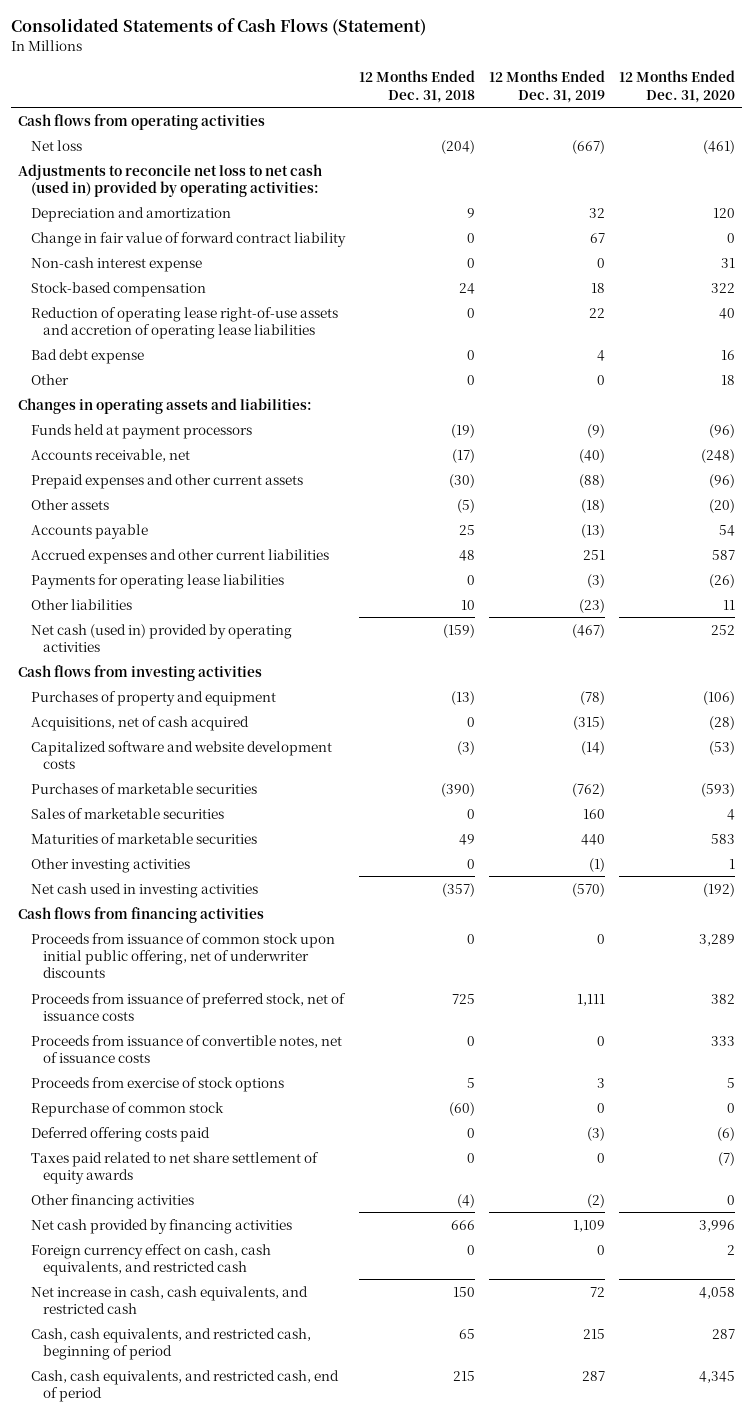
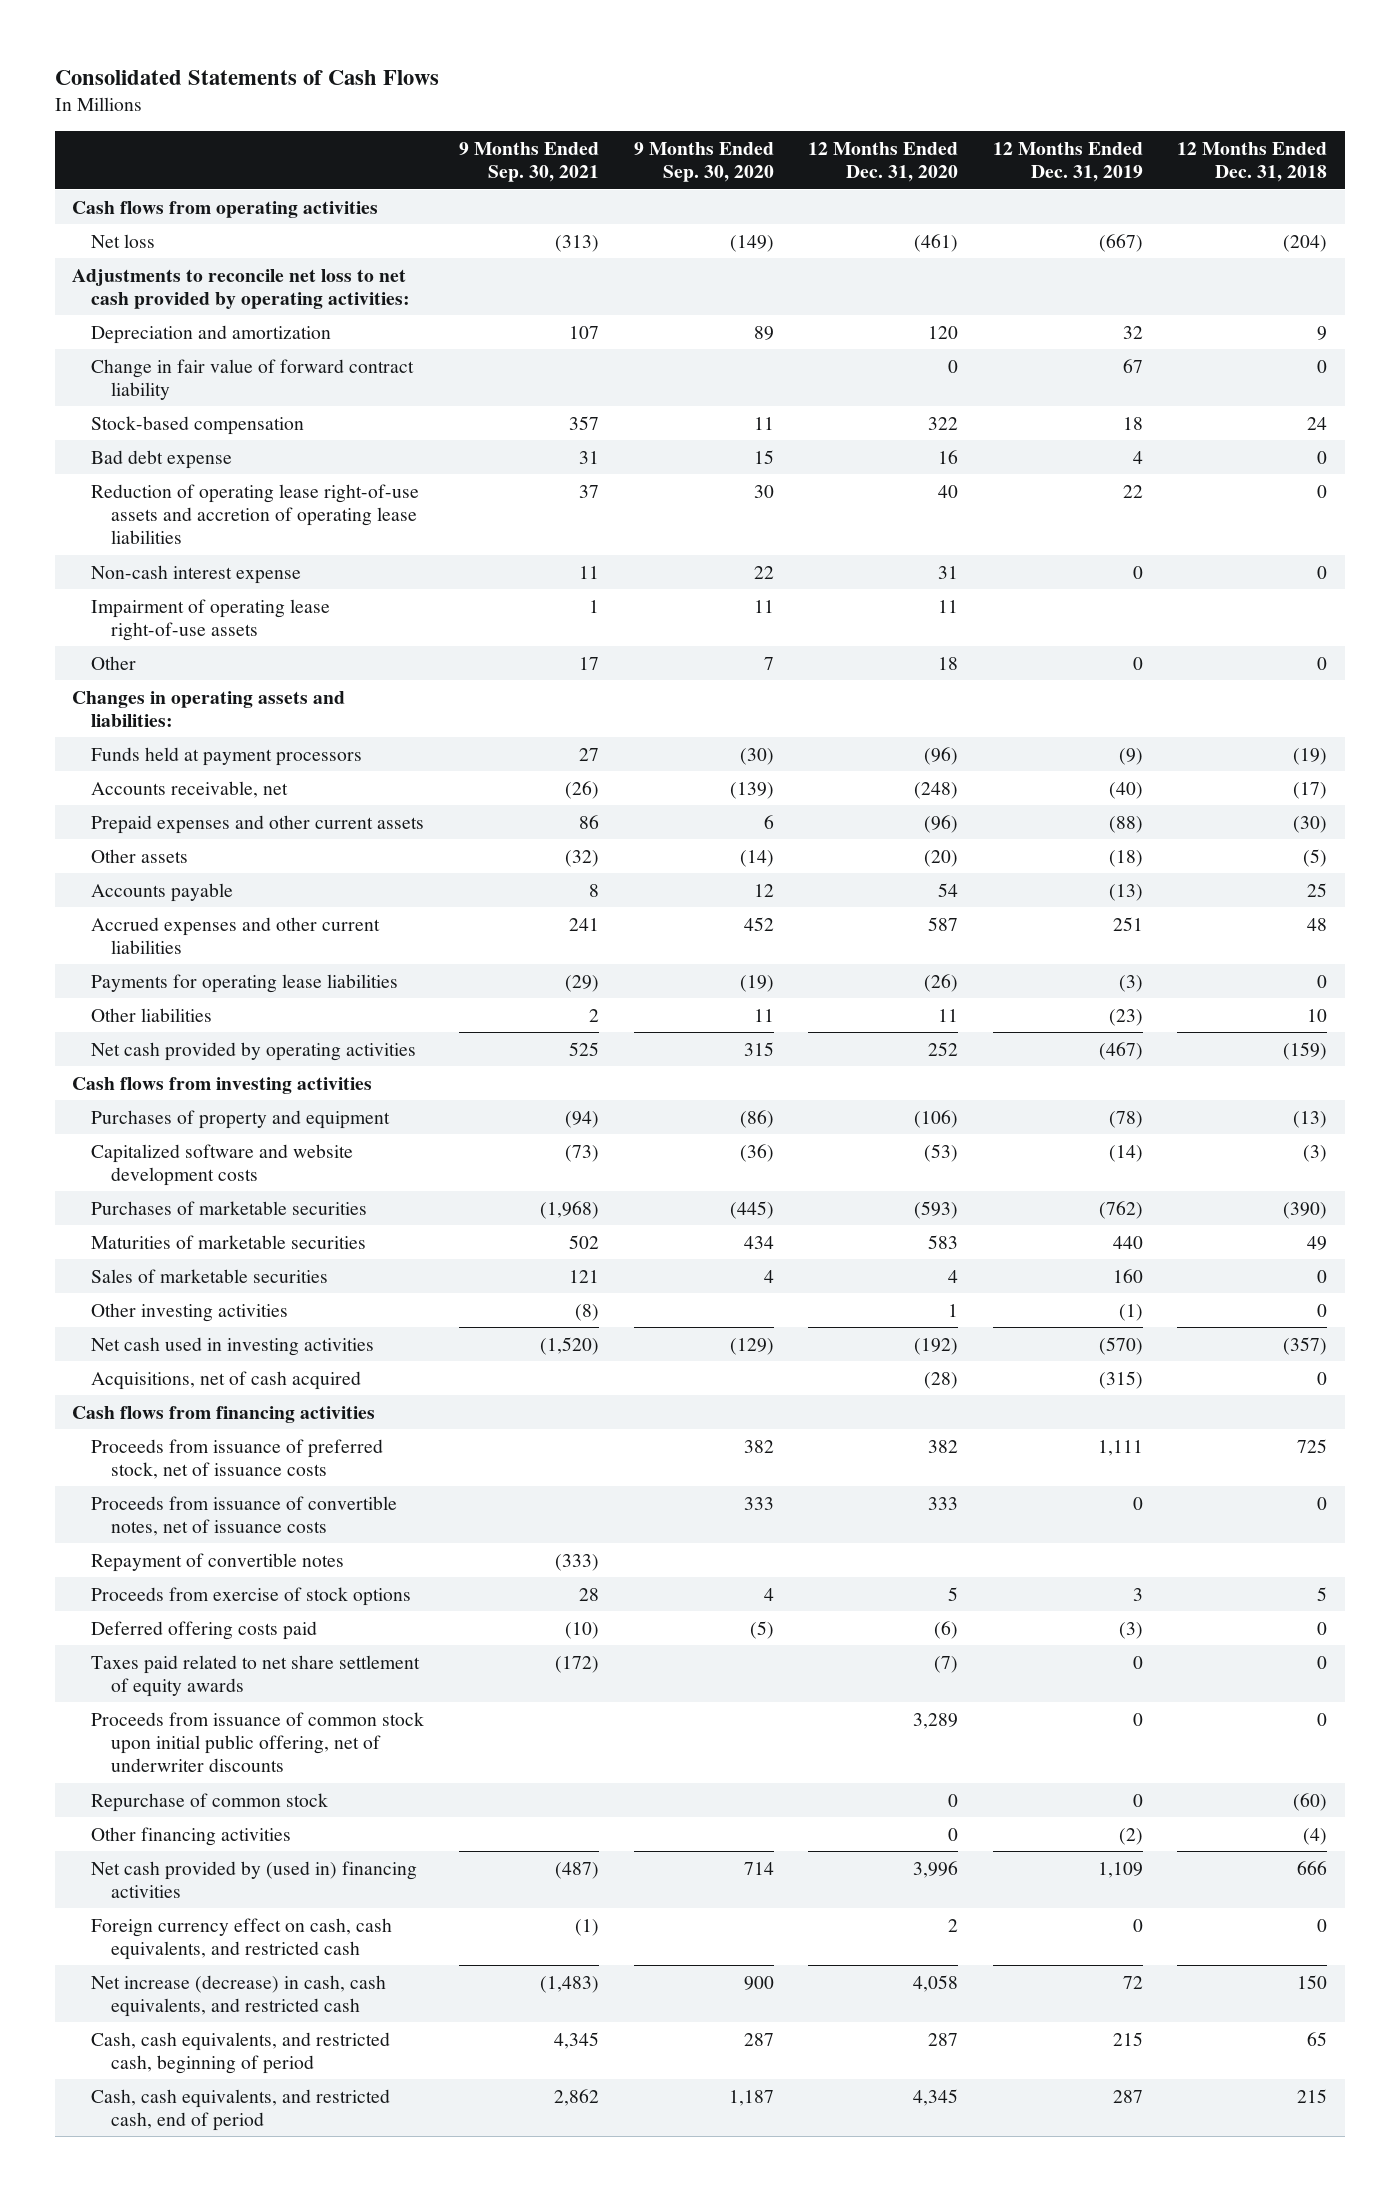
- Consolidated Statements of Cash Flows (Statement)
+ Consolidated Statements of Cash Flows
- | 12 Months Ended Dec. 31, 2018 | 12 Months Ended Dec. 31, 2019 | 12 Months Ended Dec. 31, 2020
+ | 9 Months Ended Sep. 30, 2021 | 9 Months Ended Sep. 30, 2020 | 12 Months Ended Dec. 31, 2020 | 12 Months Ended Dec. 31, 2019 | 12 Months Ended Dec. 31, 2018
- Adjustments to reconcile net loss to net cash (used in) provided by operating activities:
+ Adjustments to reconcile net loss to net cash provided by operating activities:
moved down: Reduction of operating lease right-of-use assets and accretion of operating lease liabilities | 37 | 30 | 40 | 22 | 0
moved down: Non-cash interest expense | 11 | 22 | 31 | 0 | 0
+ Impairment of operating lease right-of-use assets | 1 | 11 | 11 | |
- Net cash (used in) provided by operating activities | (159) | (467) | 252
+ Net cash provided by operating activities | 525 | 315 | 252 | (467) | (159)
moved down: Sales of marketable securities | 121 | 4 | 4 | 160 | 0
moved down: Acquisitions, net of cash acquired | | | (28) | (315) | 0
+ Repayment of convertible notes | (333) | | | |
moved down: Proceeds from issuance of common stock upon initial public offering, net of underwriter discounts | | | 3,289 | 0 | 0
moved down: Repurchase of common stock | | | 0 | 0 | (60)
- Net cash provided by financing activities | 666 | 1,109 | 3,996
+ Net cash provided by (used in) financing activities | (487) | 714 | 3,996 | 1,109 | 666
- Net increase in cash, cash equivalents, and restricted cash | 150 | 72 | 4,058
+ Net increase (decrease) in cash, cash equivalents, and restricted cash | (1,483) | 900 | 4,058 | 72 | 150

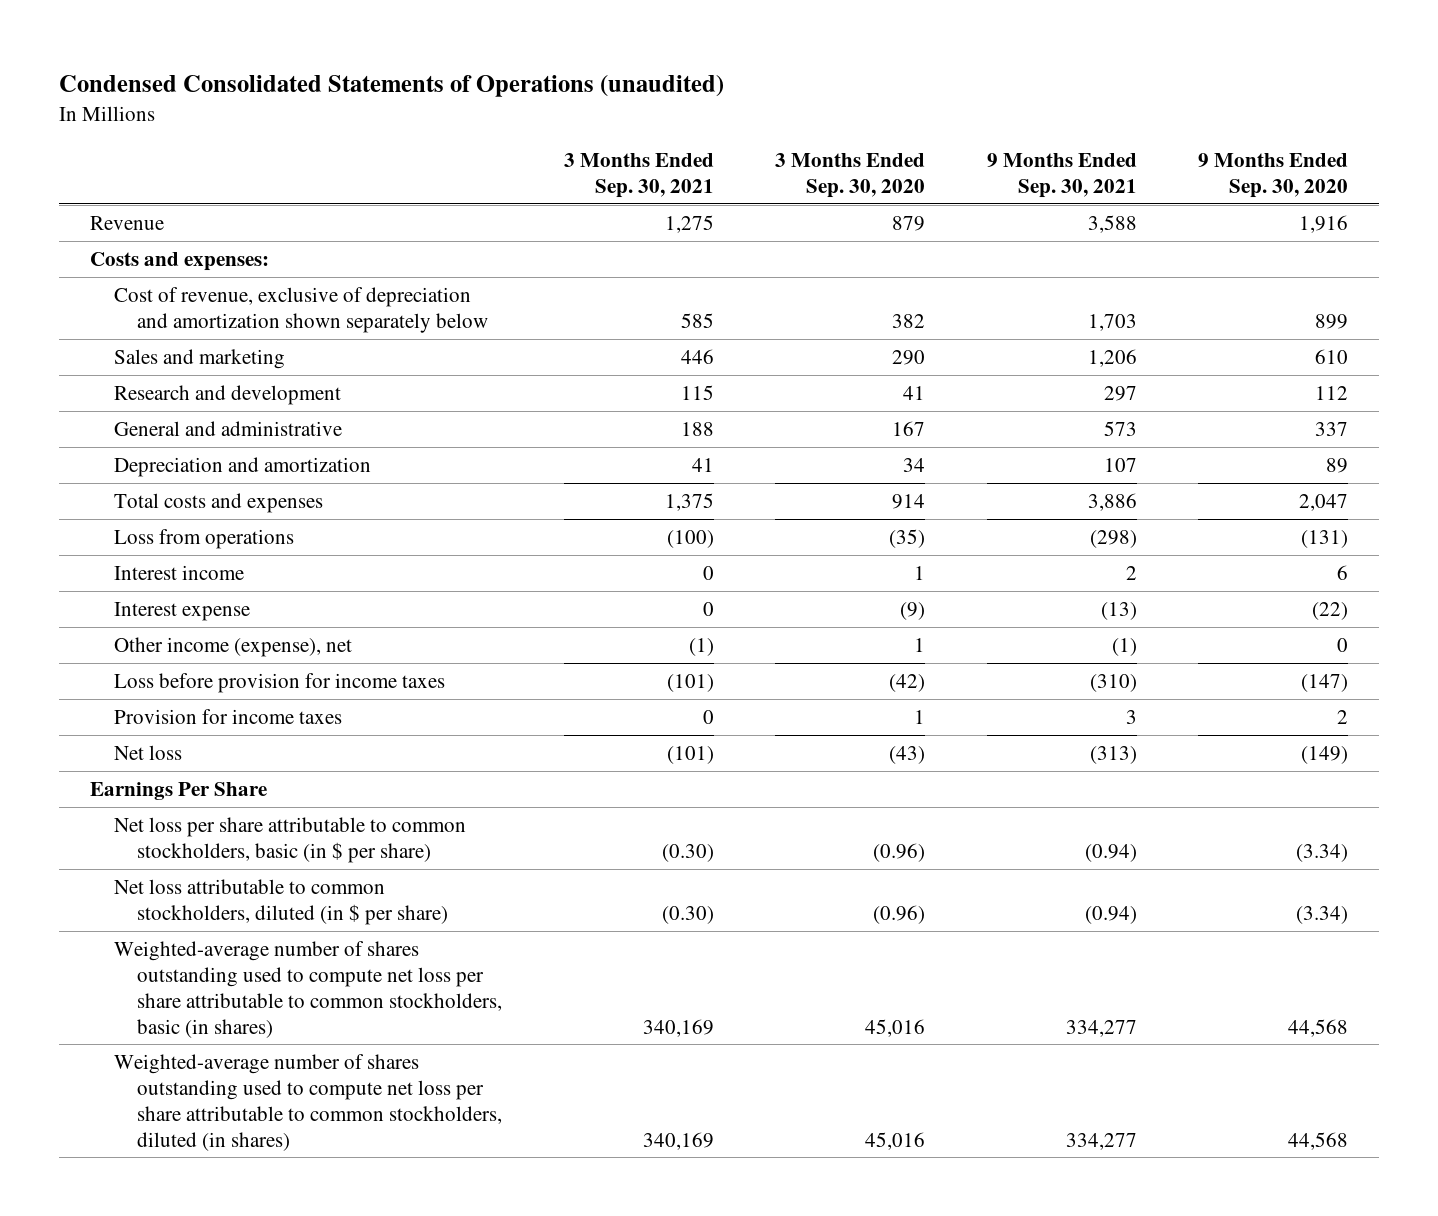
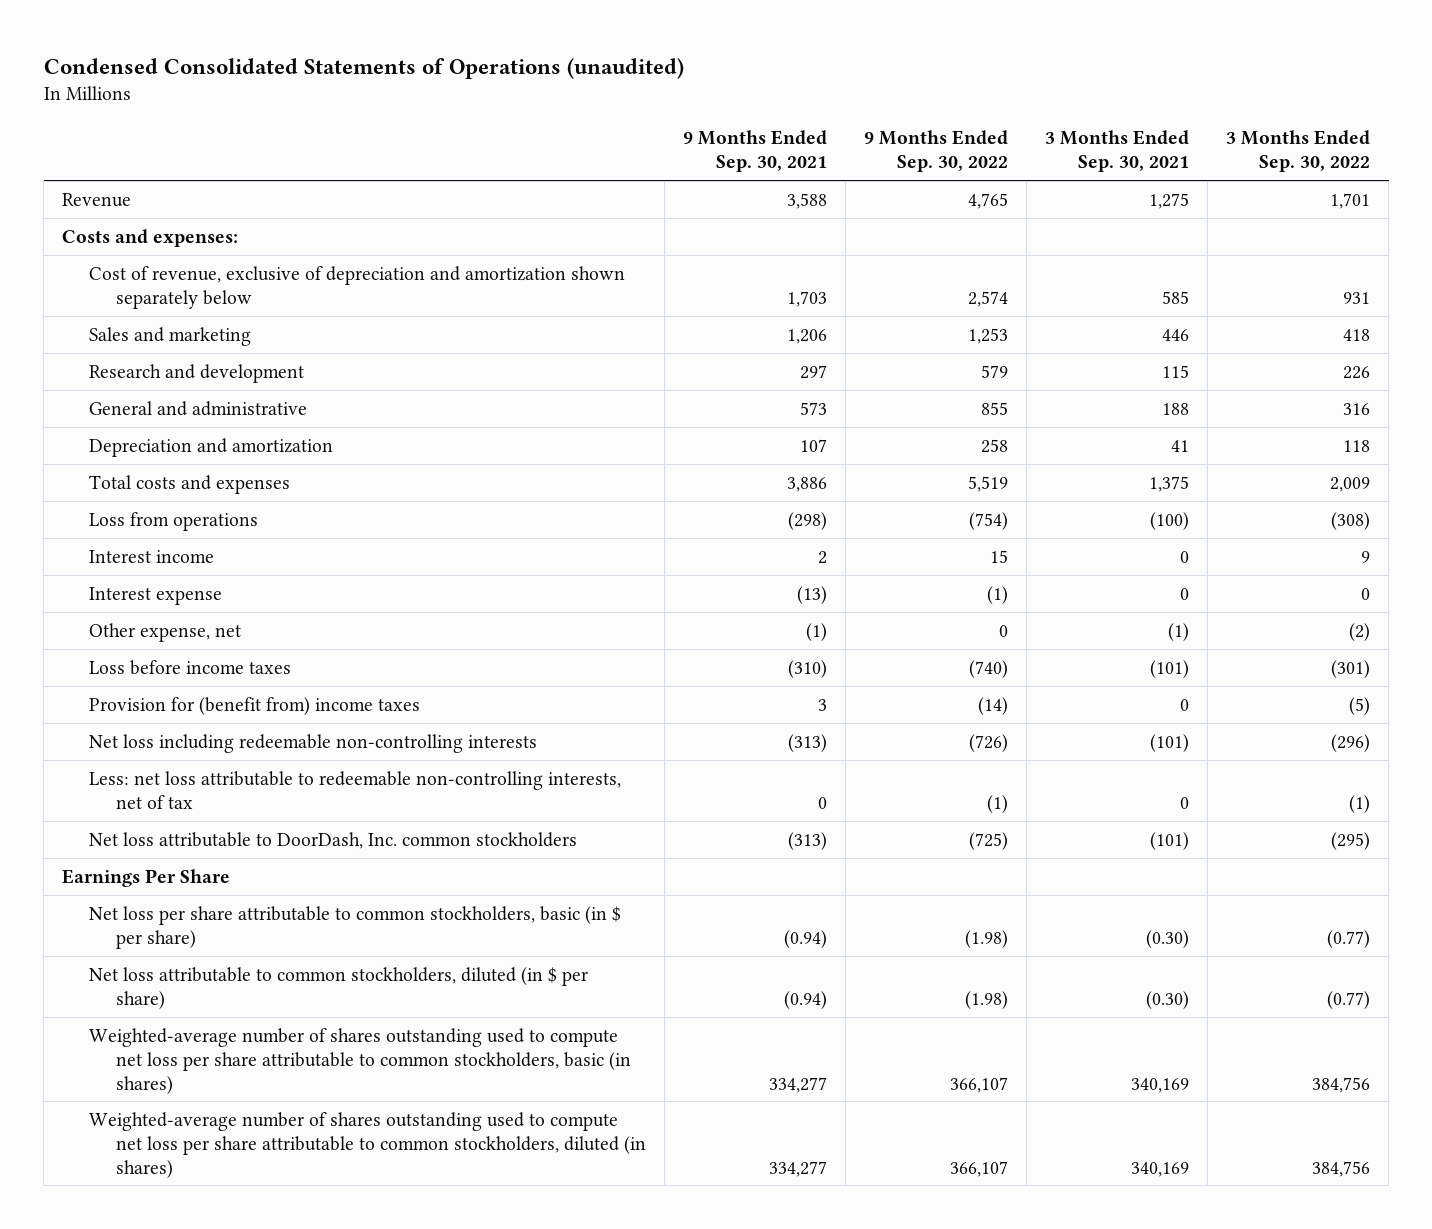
- | 3 Months Ended Sep. 30, 2021 | 3 Months Ended Sep. 30, 2020 | 9 Months Ended Sep. 30, 2021 | 9 Months Ended Sep. 30, 2020
+ | 9 Months Ended Sep. 30, 2021 | 9 Months Ended Sep. 30, 2022 | 3 Months Ended Sep. 30, 2021 | 3 Months Ended Sep. 30, 2022
- Other income (expense), net | (1) | 1 | (1) | 0
- Loss before provision for income taxes | (101) | (42) | (310) | (147)
- Provision for income taxes | 0 | 1 | 3 | 2
- Net loss | (101) | (43) | (313) | (149)
+ Other expense, net | (1) | 0 | (1) | (2)
+ Loss before income taxes | (310) | (740) | (101) | (301)
+ Provision for (benefit from) income taxes | 3 | (14) | 0 | (5)
+ Net loss including redeemable non-controlling interests | (313) | (726) | (101) | (296)
+ Less: net loss attributable to redeemable non-controlling interests, net of tax | 0 | (1) | 0 | (1)
+ Net loss attributable to DoorDash, Inc. common stockholders | (313) | (725) | (101) | (295)

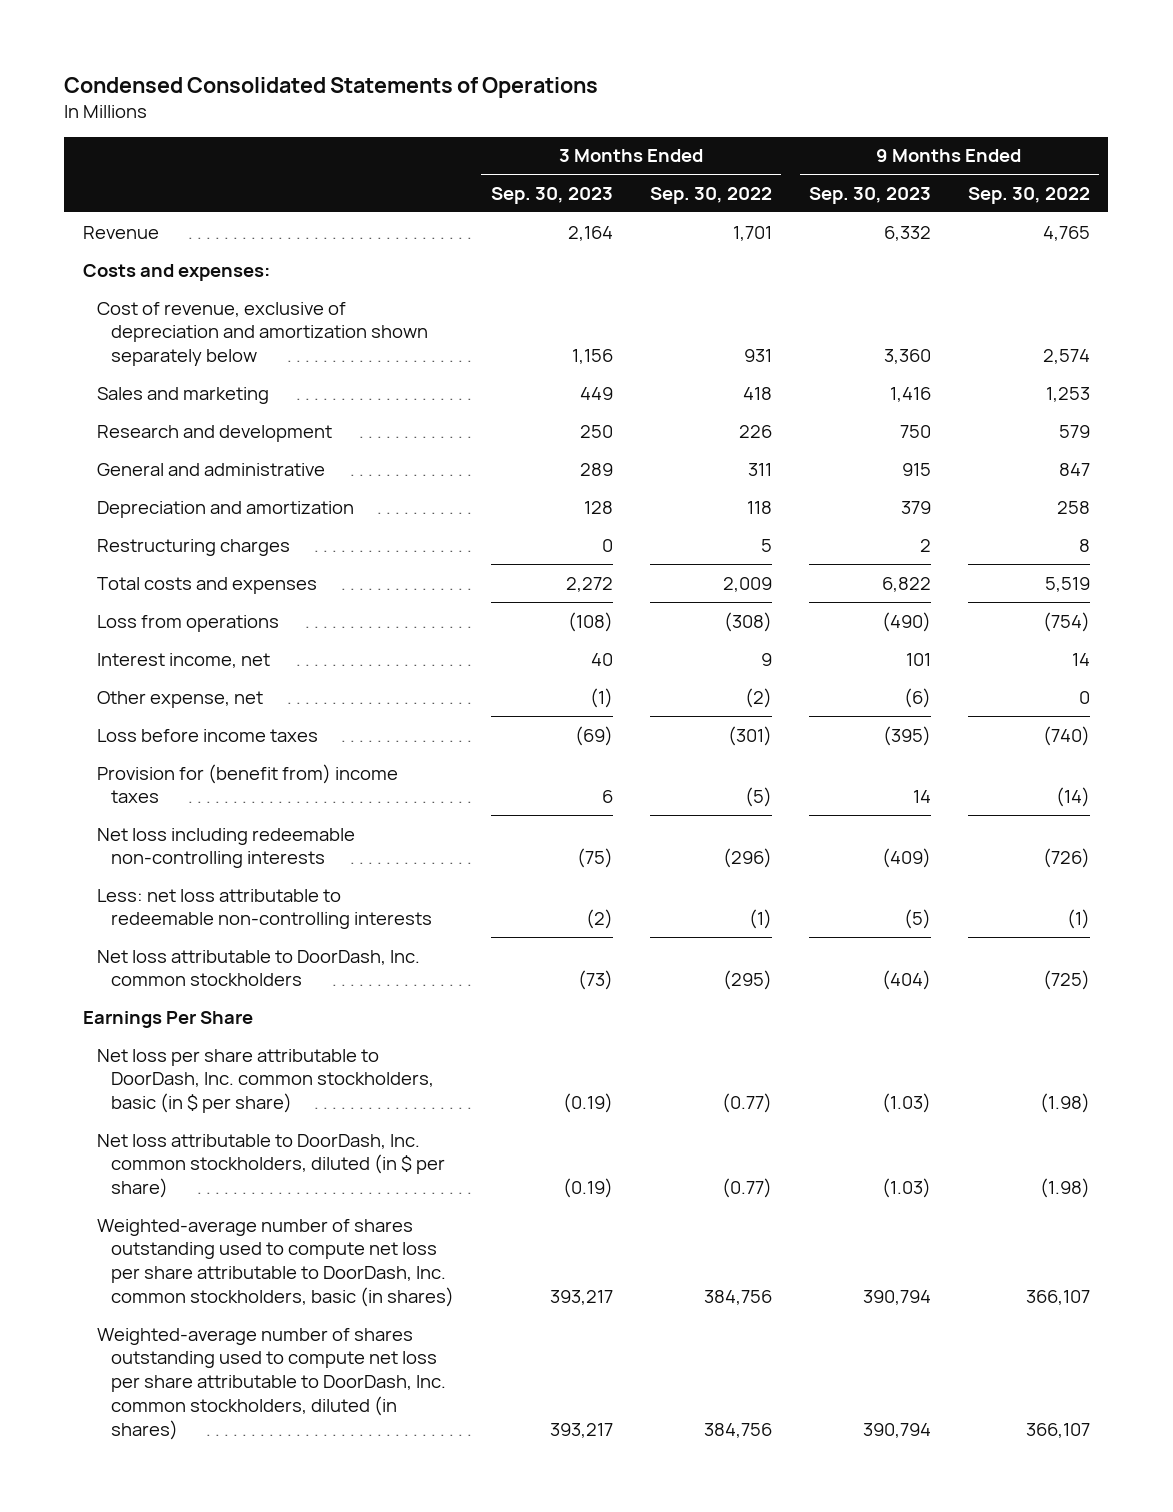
- Condensed Consolidated Statements of Operations (unaudited)
+ Condensed Consolidated Statements of Operations
- | 9 Months Ended Sep. 30, 2021 | 9 Months Ended Sep. 30, 2022 | 3 Months Ended Sep. 30, 2021 | 3 Months Ended Sep. 30, 2022
+ | 3 Months Ended Sep. 30, 2023 | 3 Months Ended Sep. 30, 2022 | 9 Months Ended Sep. 30, 2023 | 9 Months Ended Sep. 30, 2022
- General and administrative | 573 | 855 | 188 | 316
+ General and administrative | 289 | 311 | 915 | 847
+ Restructuring charges | 0 | 5 | 2 | 8
- Interest income | 2 | 15 | 0 | 9
- Interest expense | (13) | (1) | 0 | 0
+ Interest income, net | 40 | 9 | 101 | 14
- Less: net loss attributable to redeemable non-controlling interests, net of tax | 0 | (1) | 0 | (1)
+ Less: net loss attributable to redeemable non-controlling interests | (2) | (1) | (5) | (1)
- Net loss per share attributable to common stockholders, basic (in $ per share) | (0.94) | (1.98) | (0.30) | (0.77)
- Net loss attributable to common stockholders, diluted (in $ per share) | (0.94) | (1.98) | (0.30) | (0.77)
- Weighted-average number of shares outstanding used to compute net loss per share attributable to common stockholders, basic (in shares) | 334,277 | 366,107 | 340,169 | 384,756
- Weighted-average number of shares outstanding used to compute net loss per share attributable to common stockholders, diluted (in shares) | 334,277 | 366,107 | 340,169 | 384,756
+ Net loss per share attributable to DoorDash, Inc. common stockholders, basic (in $ per share) | (0.19) | (0.77) | (1.03) | (1.98)
+ Net loss attributable to DoorDash, Inc. common stockholders, diluted (in $ per share) | (0.19) | (0.77) | (1.03) | (1.98)
+ Weighted-average number of shares outstanding used to compute net loss per share attributable to DoorDash, Inc. common stockholders, basic (in shares) | 393,217 | 384,756 | 390,794 | 366,107
+ Weighted-average number of shares outstanding used to compute net loss per share attributable to DoorDash, Inc. common stockholders, diluted (in shares) | 393,217 | 384,756 | 390,794 | 366,107

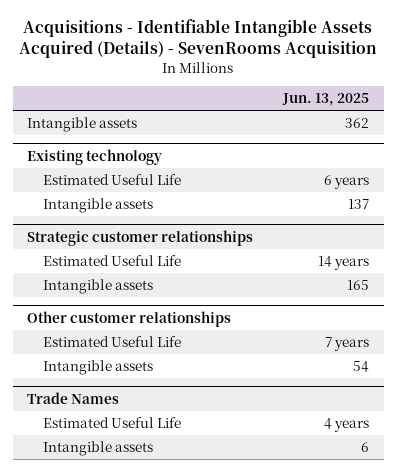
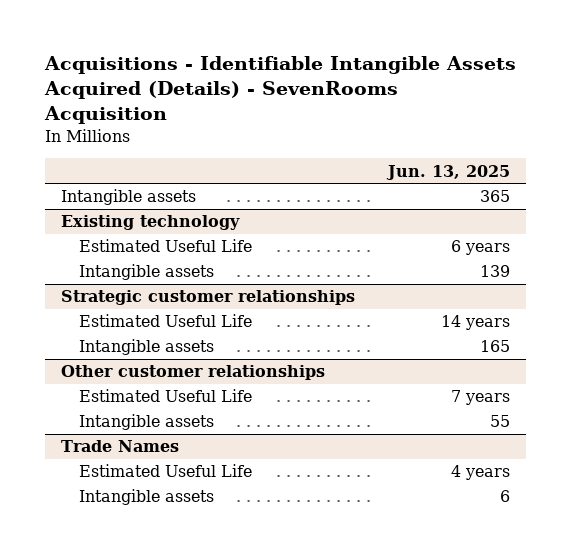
- Intangible assets | 362
+ Intangible assets | 365
@ Existing technology
- Intangible assets | 137
+ Intangible assets | 139
@ Other customer relationships
- Intangible assets | 54
+ Intangible assets | 55

